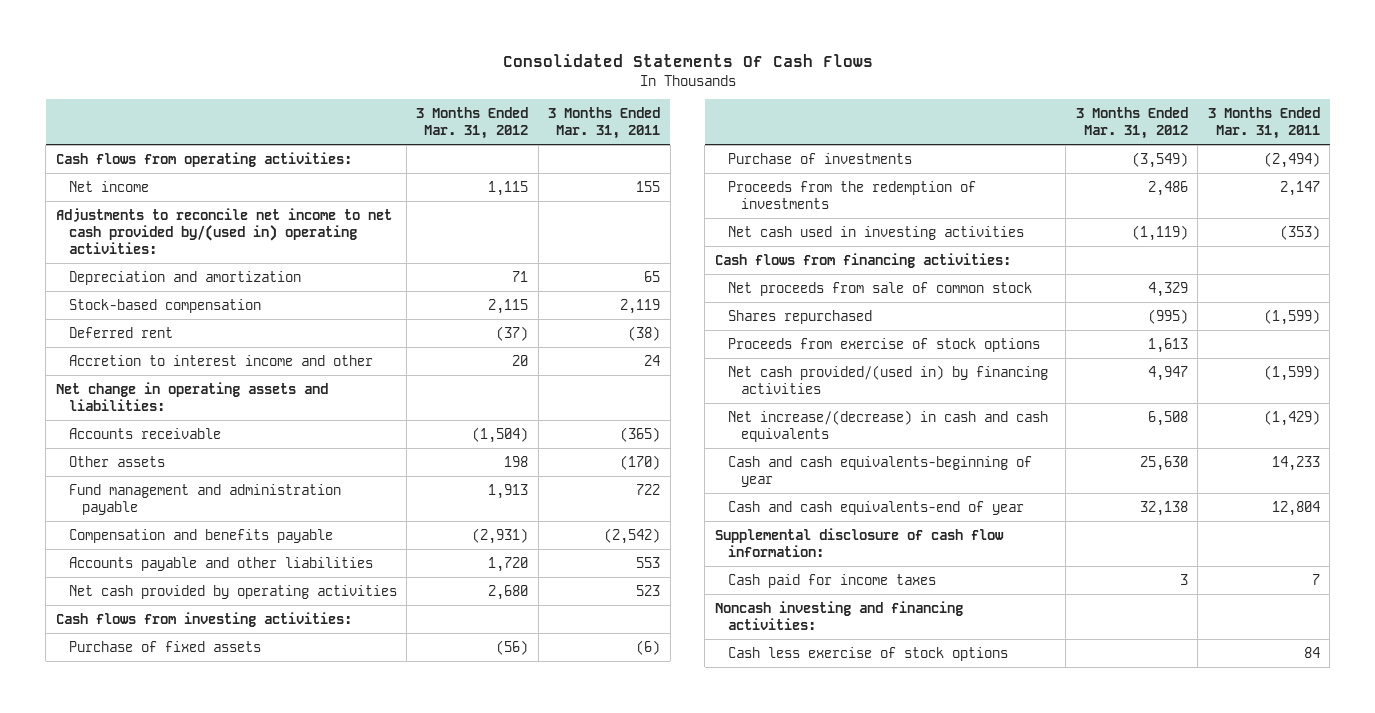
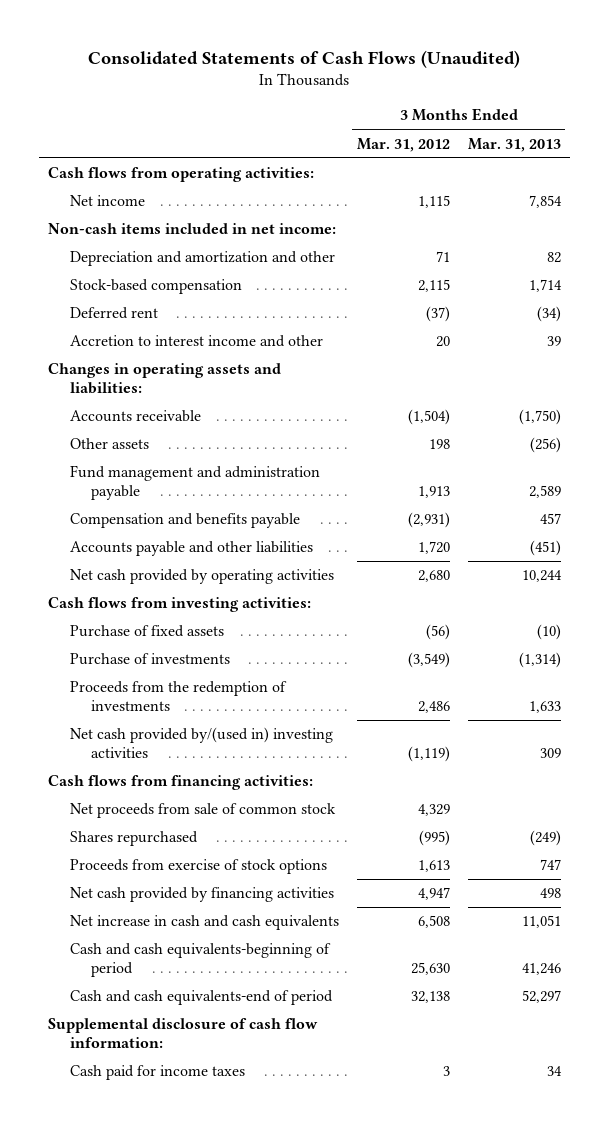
- Consolidated Statements Of Cash Flows
+ Consolidated Statements of Cash Flows (Unaudited)
- | 3 Months Ended Mar. 31, 2012 | 3 Months Ended Mar. 31, 2011
+ | 3 Months Ended Mar. 31, 2012 | 3 Months Ended Mar. 31, 2013
- Adjustments to reconcile net income to net cash provided by/(used in) operating activities:
- Depreciation and amortization | 71 | 65
+ Non-cash items included in net income:
+ Depreciation and amortization and other | 71 | 82
- Net change in operating assets and liabilities:
+ Changes in operating assets and liabilities:
- Net cash used in investing activities | (1,119) | (353)
+ Net cash provided by/(used in) investing activities | (1,119) | 309
- Net cash provided/(used in) by financing activities | 4,947 | (1,599)
- Net increase/(decrease) in cash and cash equivalents | 6,508 | (1,429)
- Cash and cash equivalents-beginning of year | 25,630 | 14,233
- Cash and cash equivalents-end of year | 32,138 | 12,804
+ Net cash provided by financing activities | 4,947 | 498
+ Net increase in cash and cash equivalents | 6,508 | 11,051
+ Cash and cash equivalents-beginning of period | 25,630 | 41,246
+ Cash and cash equivalents-end of period | 32,138 | 52,297
- Noncash investing and financing activities:
- Cash less exercise of stock options | | 84

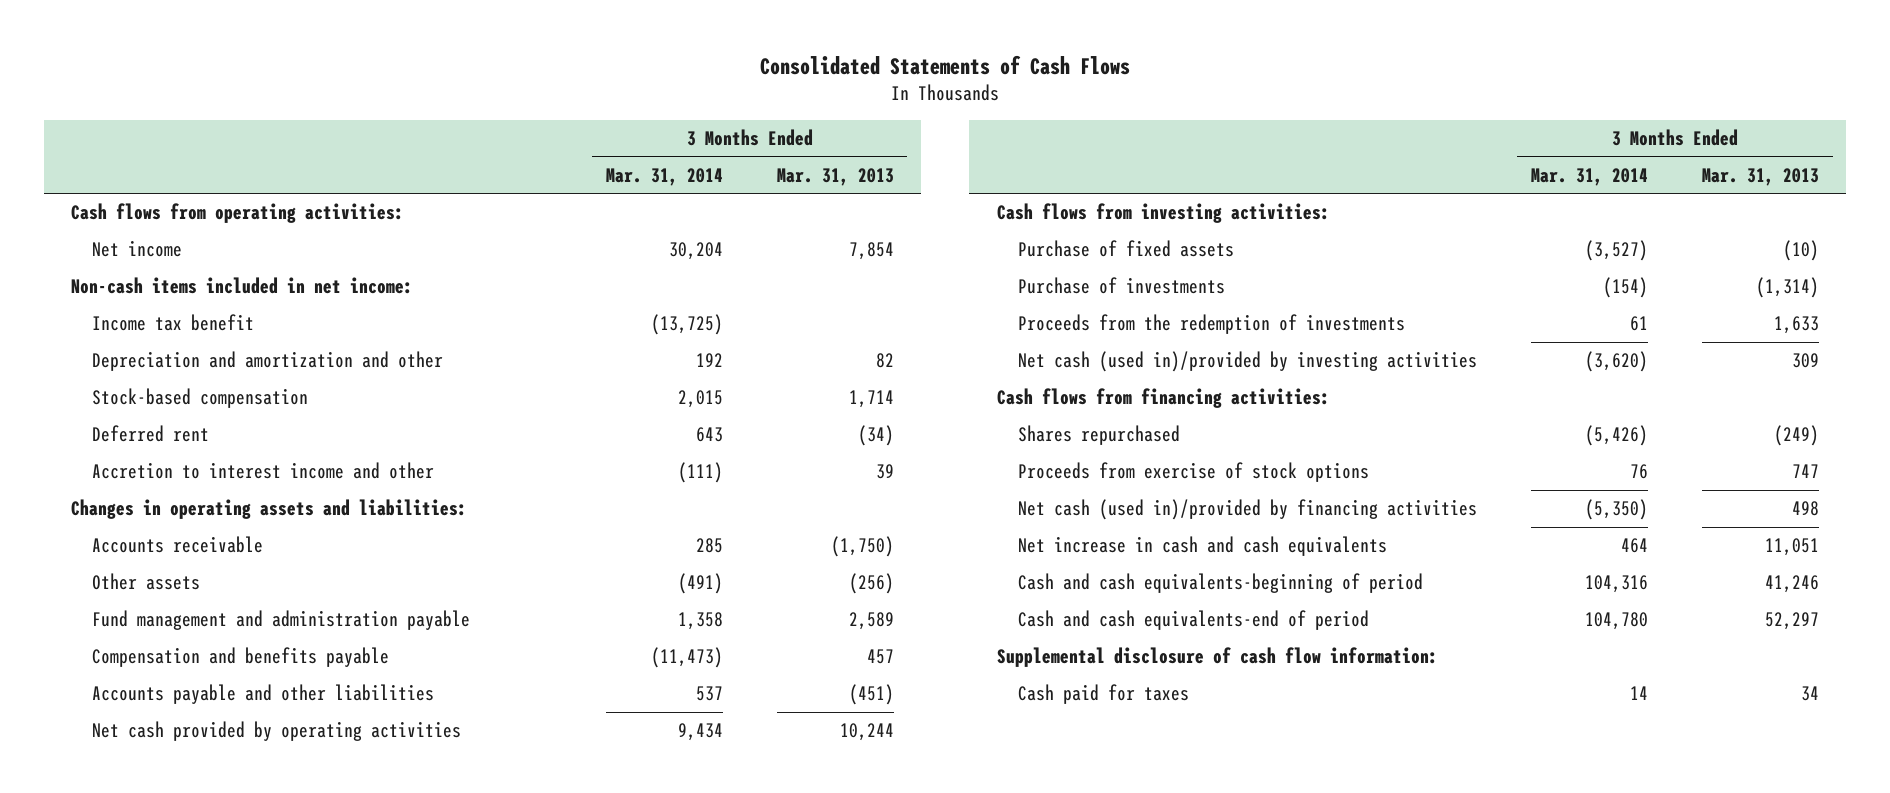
- Consolidated Statements of Cash Flows (Unaudited)
+ Consolidated Statements of Cash Flows
- | 3 Months Ended Mar. 31, 2012 | 3 Months Ended Mar. 31, 2013
+ | 3 Months Ended Mar. 31, 2014 | 3 Months Ended Mar. 31, 2013
+ Income tax benefit | (13,725) |
- Net cash provided by/(used in) investing activities | (1,119) | 309
+ Net cash (used in)/provided by investing activities | (3,620) | 309
- Net proceeds from sale of common stock | 4,329 |
- Net cash provided by financing activities | 4,947 | 498
+ Net cash (used in)/provided by financing activities | (5,350) | 498
- Cash paid for income taxes | 3 | 34
+ Cash paid for taxes | 14 | 34

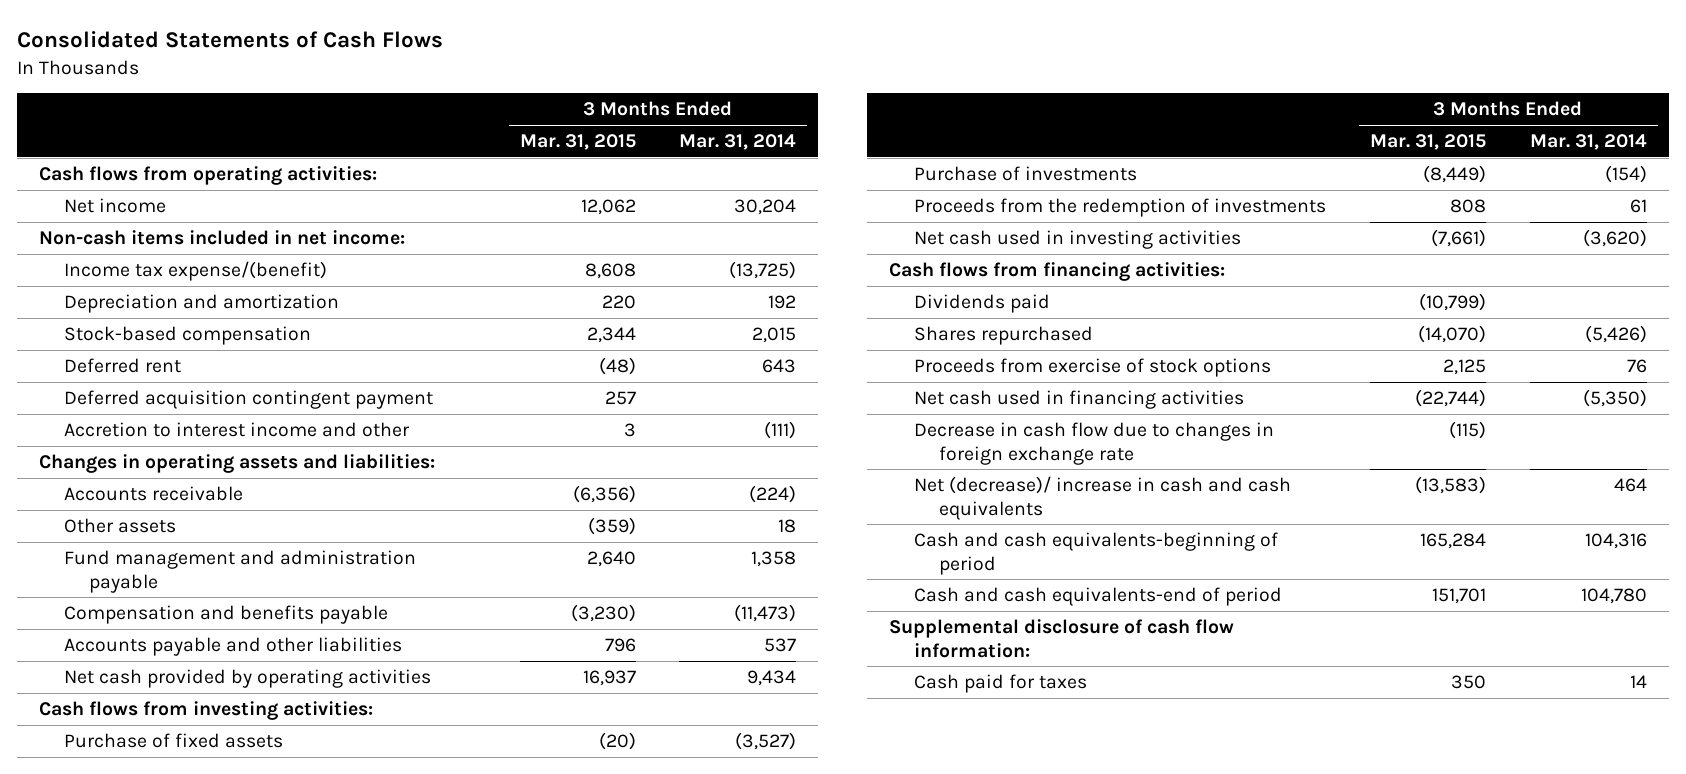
- | 3 Months Ended Mar. 31, 2014 | 3 Months Ended Mar. 31, 2013
+ | 3 Months Ended Mar. 31, 2015 | 3 Months Ended Mar. 31, 2014
- Income tax benefit | (13,725) |
- Depreciation and amortization and other | 192 | 82
+ Income tax expense/(benefit) | 8,608 | (13,725)
+ Depreciation and amortization | 220 | 192
+ Deferred acquisition contingent payment | 257 |
- Accounts receivable | 285 | (1,750)
- Other assets | (491) | (256)
+ Accounts receivable | (6,356) | (224)
+ Other assets | (359) | 18
- Net cash (used in)/provided by investing activities | (3,620) | 309
+ Net cash used in investing activities | (7,661) | (3,620)
+ Dividends paid | (10,799) |
- Net cash (used in)/provided by financing activities | (5,350) | 498
- Net increase in cash and cash equivalents | 464 | 11,051
+ Net cash used in financing activities | (22,744) | (5,350)
+ Decrease in cash flow due to changes in foreign exchange rate | (115) |
+ Net (decrease)/ increase in cash and cash equivalents | (13,583) | 464

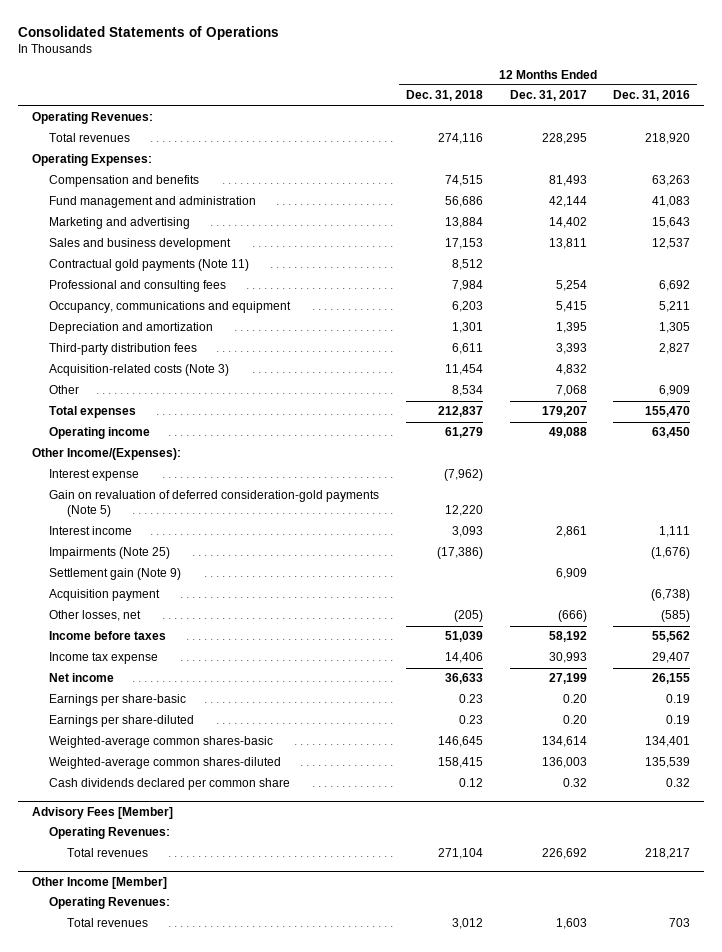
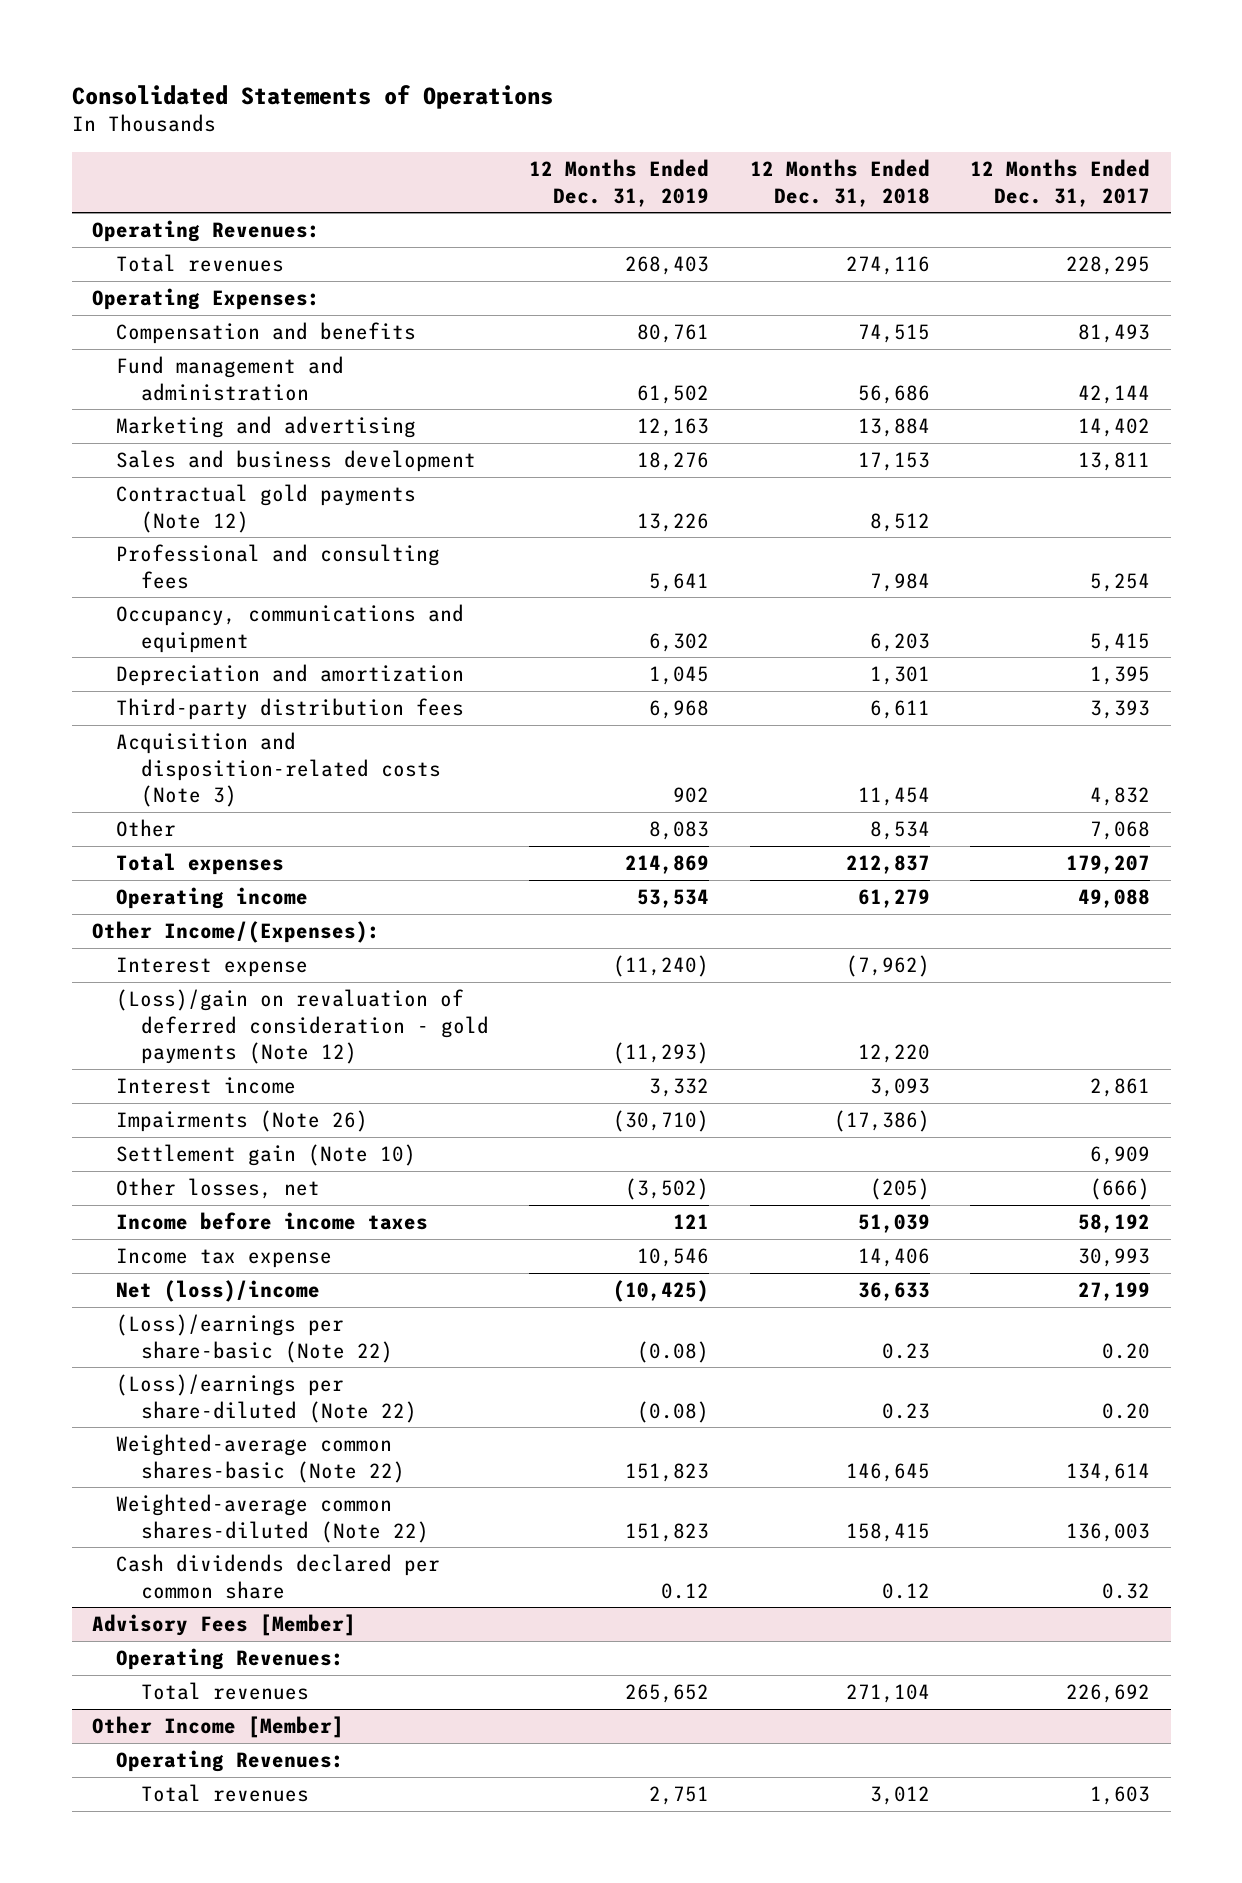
- | 12 Months Ended Dec. 31, 2018 | 12 Months Ended Dec. 31, 2017 | 12 Months Ended Dec. 31, 2016
+ | 12 Months Ended Dec. 31, 2019 | 12 Months Ended Dec. 31, 2018 | 12 Months Ended Dec. 31, 2017
- Contractual gold payments (Note 11) | 8,512 | |
+ Contractual gold payments (Note 12) | 13,226 | 8,512 |
- Acquisition-related costs (Note 3) | 11,454 | 4,832 |
+ Acquisition and disposition-related costs (Note 3) | 902 | 11,454 | 4,832
- Gain on revaluation of deferred consideration-gold payments (Note 5) | 12,220 | |
+ (Loss)/gain on revaluation of deferred consideration - gold payments (Note 12) | (11,293) | 12,220 |
- Impairments (Note 25) | (17,386) | | (1,676)
- Settlement gain (Note 9) | | 6,909 |
- Acquisition payment | | | (6,738)
+ Impairments (Note 26) | (30,710) | (17,386) |
+ Settlement gain (Note 10) | | | 6,909
- Income before taxes | 51,039 | 58,192 | 55,562
+ Income before income taxes | 121 | 51,039 | 58,192
- Net income | 36,633 | 27,199 | 26,155
- Earnings per share-basic | 0.23 | 0.20 | 0.19
- Earnings per share-diluted | 0.23 | 0.20 | 0.19
- Weighted-average common shares-basic | 146,645 | 134,614 | 134,401
- Weighted-average common shares-diluted | 158,415 | 136,003 | 135,539
+ Net (loss)/income | (10,425) | 36,633 | 27,199
+ (Loss)/earnings per share-basic (Note 22) | (0.08) | 0.23 | 0.20
+ (Loss)/earnings per share-diluted (Note 22) | (0.08) | 0.23 | 0.20
+ Weighted-average common shares-basic (Note 22) | 151,823 | 146,645 | 134,614
+ Weighted-average common shares-diluted (Note 22) | 151,823 | 158,415 | 136,003

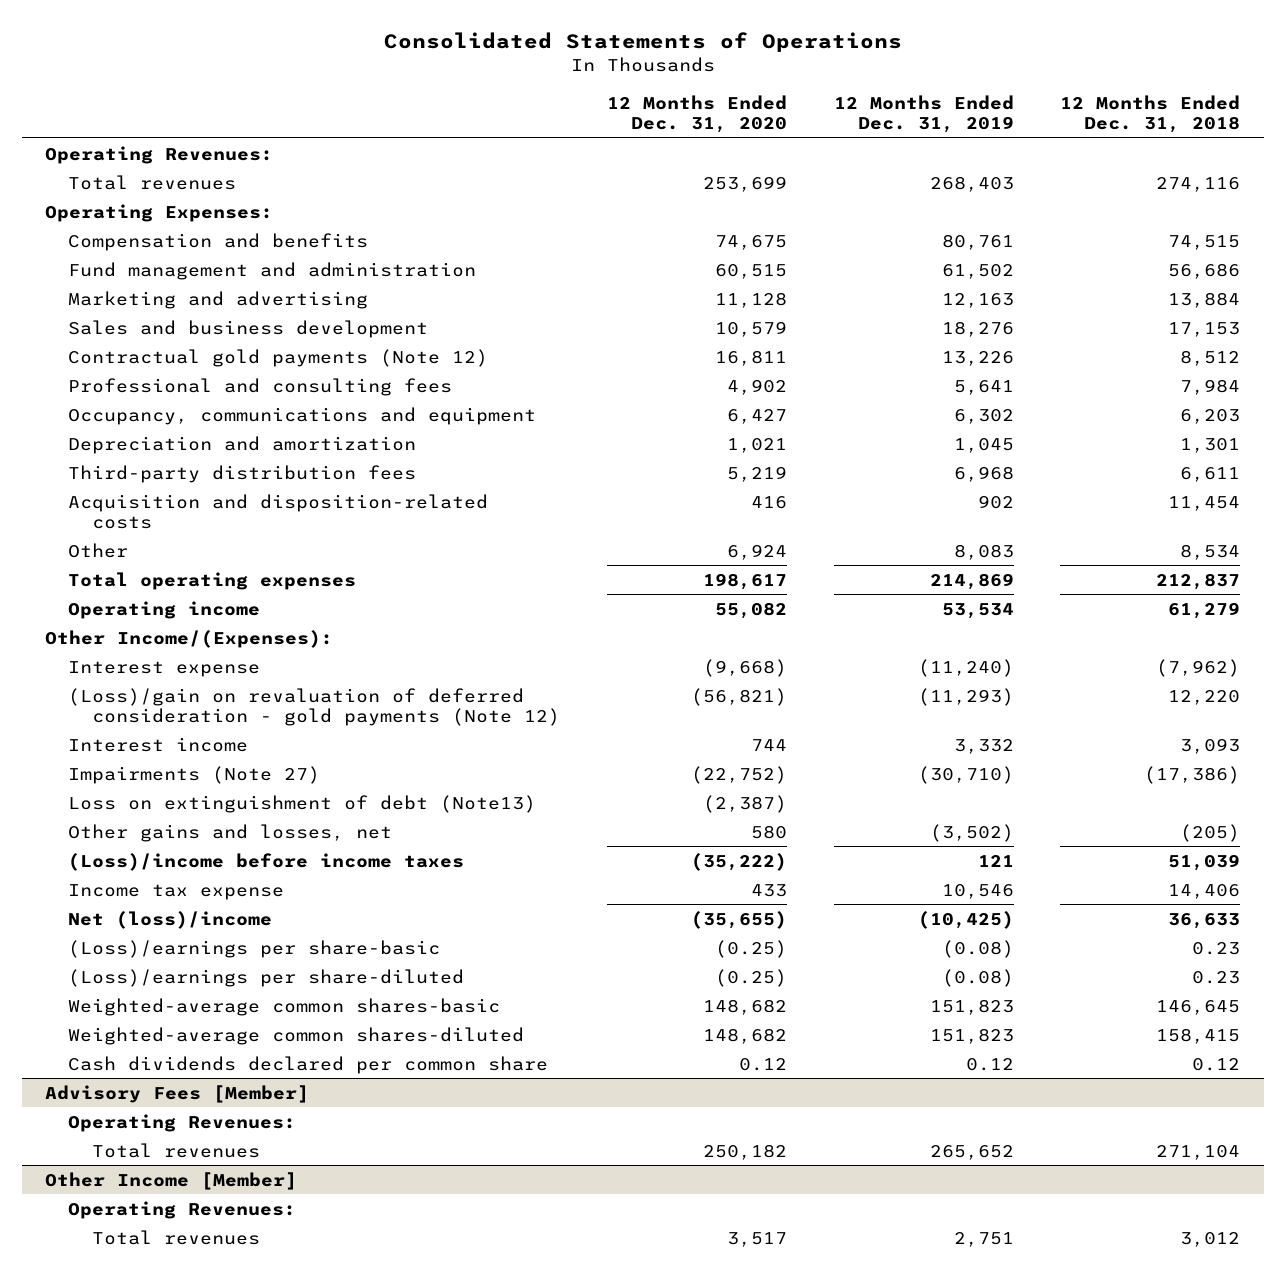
- | 12 Months Ended Dec. 31, 2019 | 12 Months Ended Dec. 31, 2018 | 12 Months Ended Dec. 31, 2017
+ | 12 Months Ended Dec. 31, 2020 | 12 Months Ended Dec. 31, 2019 | 12 Months Ended Dec. 31, 2018
- Acquisition and disposition-related costs (Note 3) | 902 | 11,454 | 4,832
+ Acquisition and disposition-related costs | 416 | 902 | 11,454
- Total expenses | 214,869 | 212,837 | 179,207
+ Total operating expenses | 198,617 | 214,869 | 212,837
- Impairments (Note 26) | (30,710) | (17,386) |
- Settlement gain (Note 10) | | | 6,909
- Other losses, net | (3,502) | (205) | (666)
- Income before income taxes | 121 | 51,039 | 58,192
+ Impairments (Note 27) | (22,752) | (30,710) | (17,386)
+ Loss on extinguishment of debt (Note13) | (2,387) | |
+ Other gains and losses, net | 580 | (3,502) | (205)
+ (Loss)/income before income taxes | (35,222) | 121 | 51,039
- (Loss)/earnings per share-basic (Note 22) | (0.08) | 0.23 | 0.20
- (Loss)/earnings per share-diluted (Note 22) | (0.08) | 0.23 | 0.20
- Weighted-average common shares-basic (Note 22) | 151,823 | 146,645 | 134,614
- Weighted-average common shares-diluted (Note 22) | 151,823 | 158,415 | 136,003
+ (Loss)/earnings per share-basic | (0.25) | (0.08) | 0.23
+ (Loss)/earnings per share-diluted | (0.25) | (0.08) | 0.23
+ Weighted-average common shares-basic | 148,682 | 151,823 | 146,645
+ Weighted-average common shares-diluted | 148,682 | 151,823 | 158,415

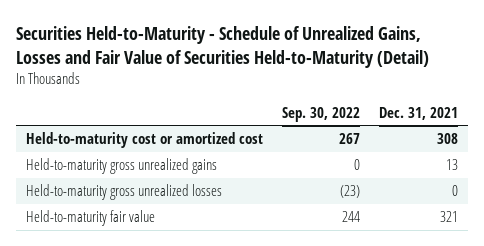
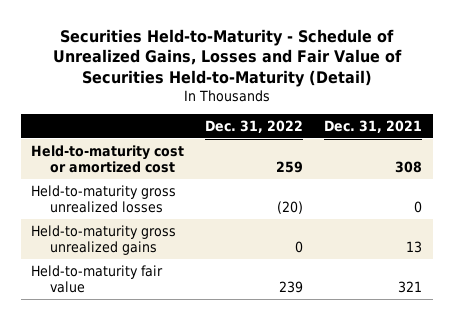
- | Sep. 30, 2022 | Dec. 31, 2021
+ | Dec. 31, 2022 | Dec. 31, 2021
moved down: Held-to-maturity gross unrealized gains | 0 | 13

